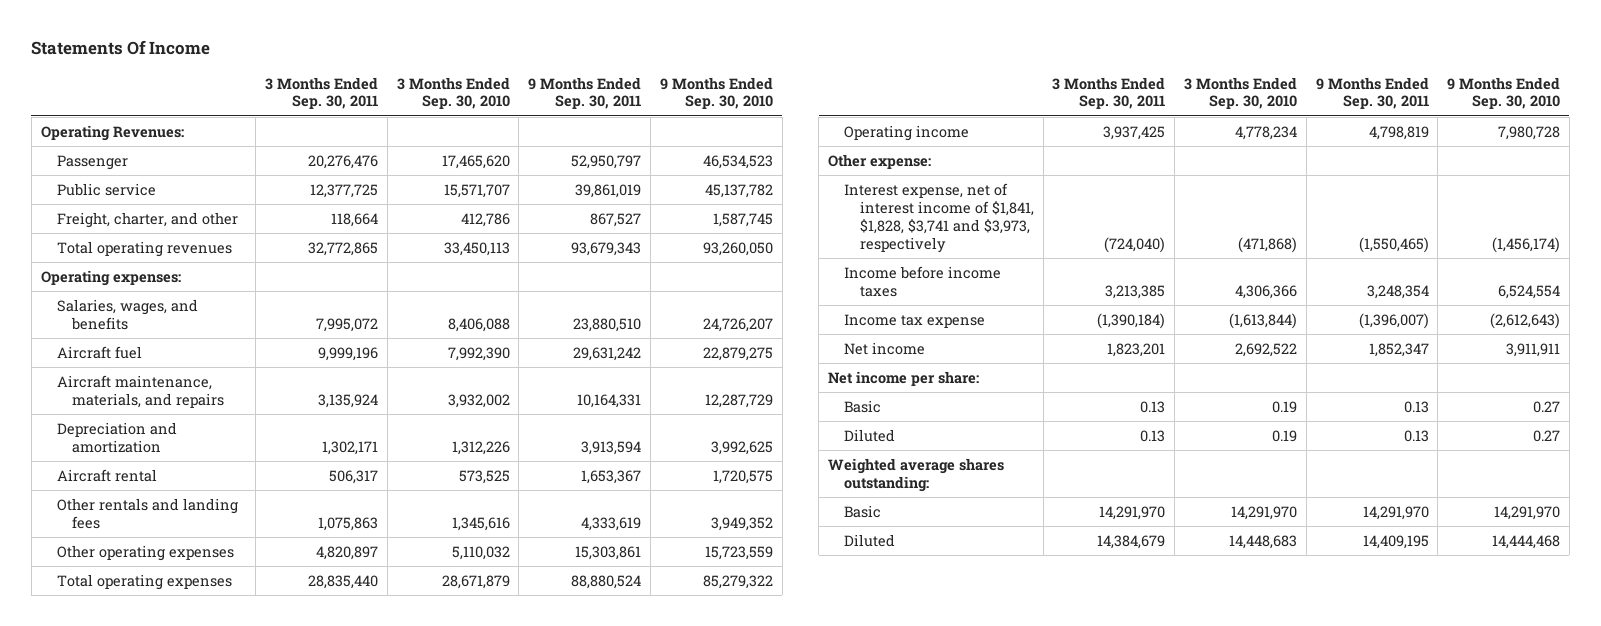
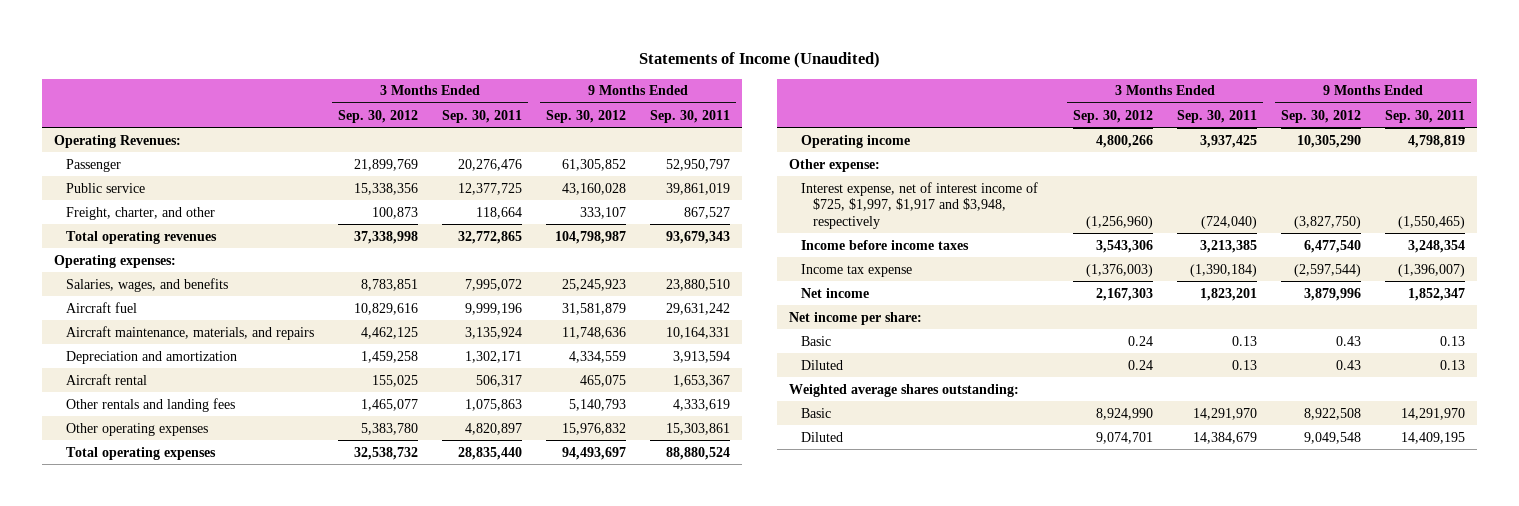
- Statements Of Income
+ Statements of Income (Unaudited)
- | 3 Months Ended Sep. 30, 2011 | 3 Months Ended Sep. 30, 2010 | 9 Months Ended Sep. 30, 2011 | 9 Months Ended Sep. 30, 2010
+ | 3 Months Ended Sep. 30, 2012 | 3 Months Ended Sep. 30, 2011 | 9 Months Ended Sep. 30, 2012 | 9 Months Ended Sep. 30, 2011
- Interest expense, net of interest income of $1,841, $1,828, $3,741 and $3,973, respectively | (724,040) | (471,868) | (1,550,465) | (1,456,174)
+ Interest expense, net of interest income of $725, $1,997, $1,917 and $3,948, respectively | (1,256,960) | (724,040) | (3,827,750) | (1,550,465)

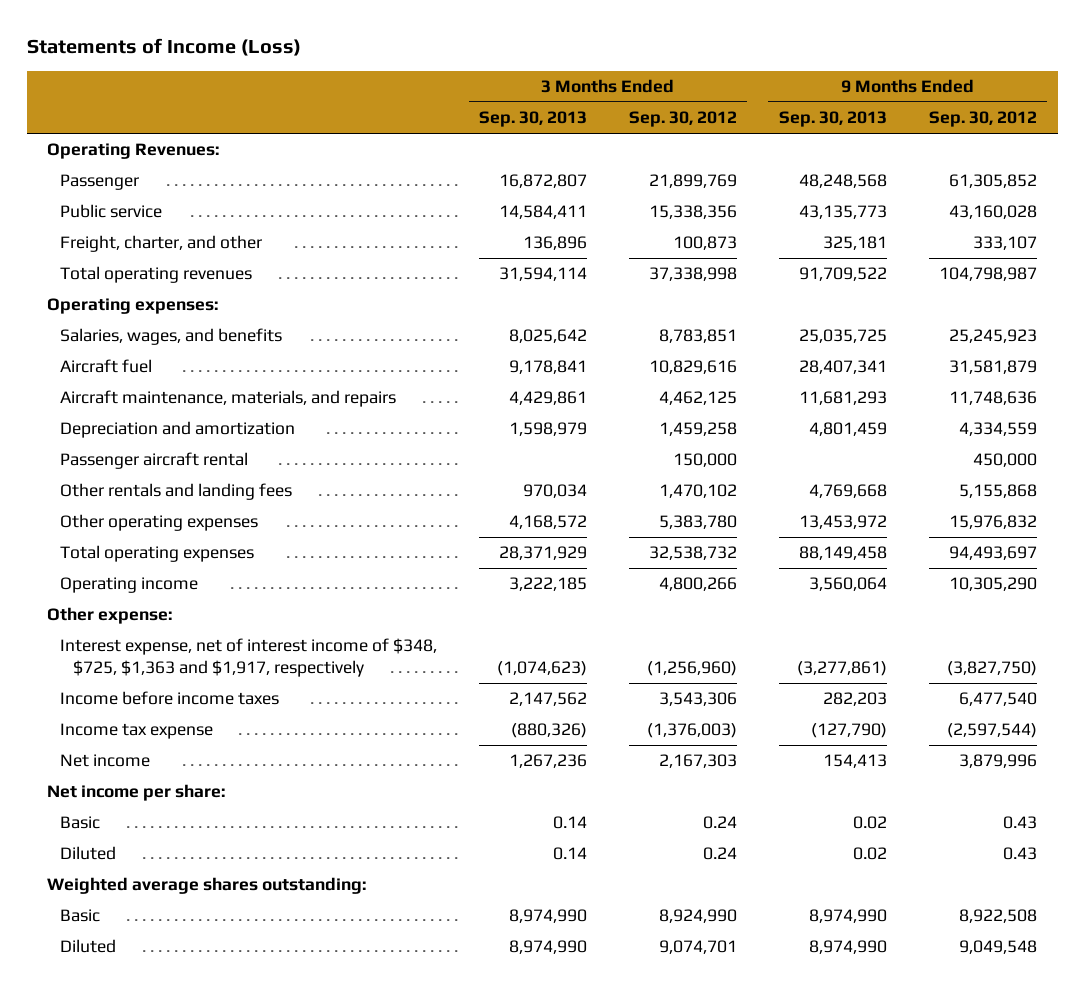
- Statements of Income (Unaudited)
+ Statements of Income (Loss)
- | 3 Months Ended Sep. 30, 2012 | 3 Months Ended Sep. 30, 2011 | 9 Months Ended Sep. 30, 2012 | 9 Months Ended Sep. 30, 2011
+ | 3 Months Ended Sep. 30, 2013 | 3 Months Ended Sep. 30, 2012 | 9 Months Ended Sep. 30, 2013 | 9 Months Ended Sep. 30, 2012
- Aircraft rental | 155,025 | 506,317 | 465,075 | 1,653,367
- Other rentals and landing fees | 1,465,077 | 1,075,863 | 5,140,793 | 4,333,619
+ Passenger aircraft rental | | 150,000 | | 450,000
+ Other rentals and landing fees | 970,034 | 1,470,102 | 4,769,668 | 5,155,868
- Interest expense, net of interest income of $725, $1,997, $1,917 and $3,948, respectively | (1,256,960) | (724,040) | (3,827,750) | (1,550,465)
+ Interest expense, net of interest income of $348, $725, $1,363 and $1,917, respectively | (1,074,623) | (1,256,960) | (3,277,861) | (3,827,750)

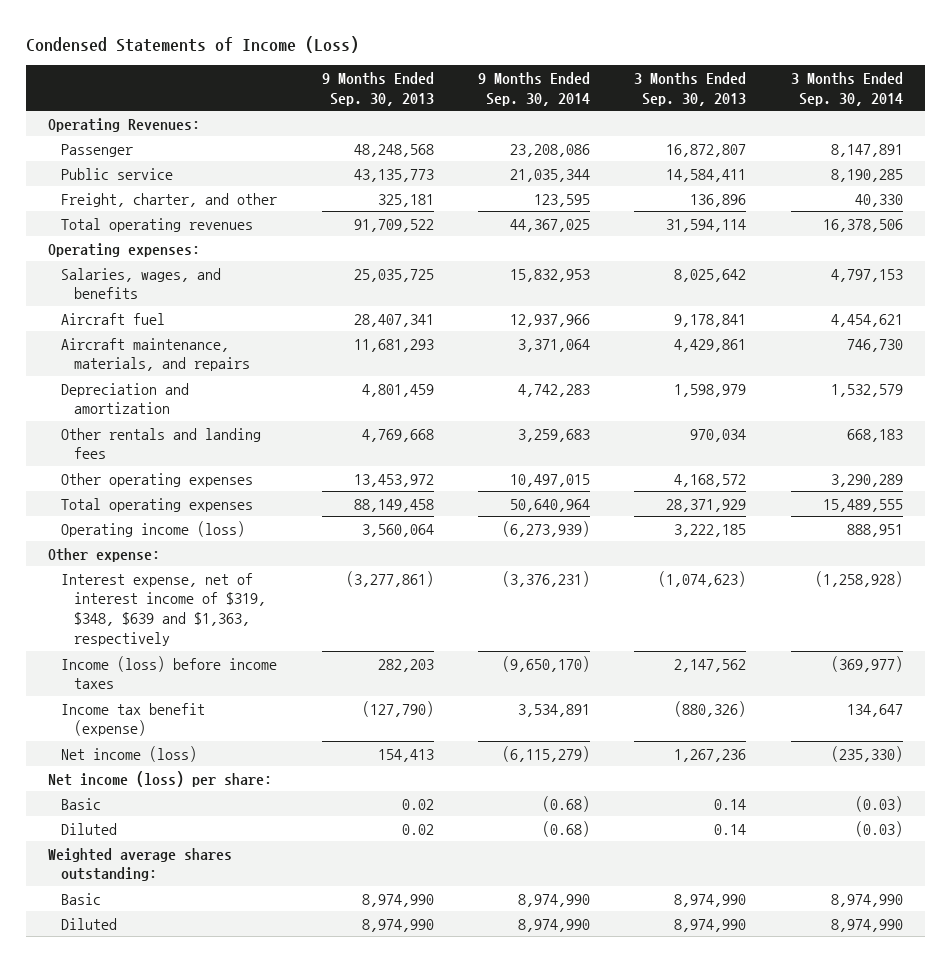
- Statements of Income (Loss)
+ Condensed Statements of Income (Loss)
- | 3 Months Ended Sep. 30, 2013 | 3 Months Ended Sep. 30, 2012 | 9 Months Ended Sep. 30, 2013 | 9 Months Ended Sep. 30, 2012
+ | 9 Months Ended Sep. 30, 2013 | 9 Months Ended Sep. 30, 2014 | 3 Months Ended Sep. 30, 2013 | 3 Months Ended Sep. 30, 2014
- Passenger aircraft rental | | 150,000 | | 450,000
- Operating income | 3,222,185 | 4,800,266 | 3,560,064 | 10,305,290
+ Operating income (loss) | 3,560,064 | (6,273,939) | 3,222,185 | 888,951
- Interest expense, net of interest income of $348, $725, $1,363 and $1,917, respectively | (1,074,623) | (1,256,960) | (3,277,861) | (3,827,750)
- Income before income taxes | 2,147,562 | 3,543,306 | 282,203 | 6,477,540
- Income tax expense | (880,326) | (1,376,003) | (127,790) | (2,597,544)
- Net income | 1,267,236 | 2,167,303 | 154,413 | 3,879,996
- Net income per share:
+ Interest expense, net of interest income of $319, $348, $639 and $1,363, respectively | (3,277,861) | (3,376,231) | (1,074,623) | (1,258,928)
+ Income (loss) before income taxes | 282,203 | (9,650,170) | 2,147,562 | (369,977)
+ Income tax benefit (expense) | (127,790) | 3,534,891 | (880,326) | 134,647
+ Net income (loss) | 154,413 | (6,115,279) | 1,267,236 | (235,330)
+ Net income (loss) per share:

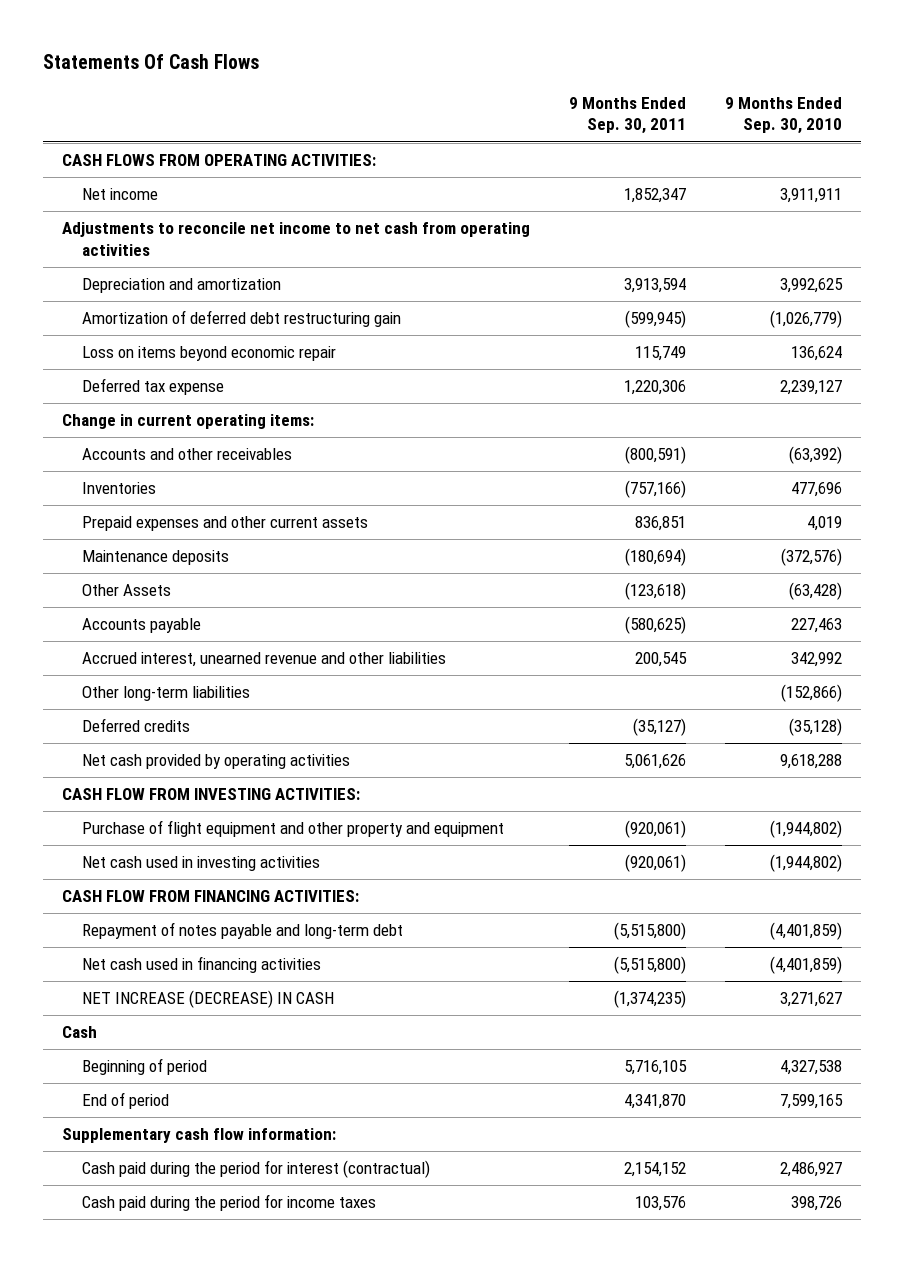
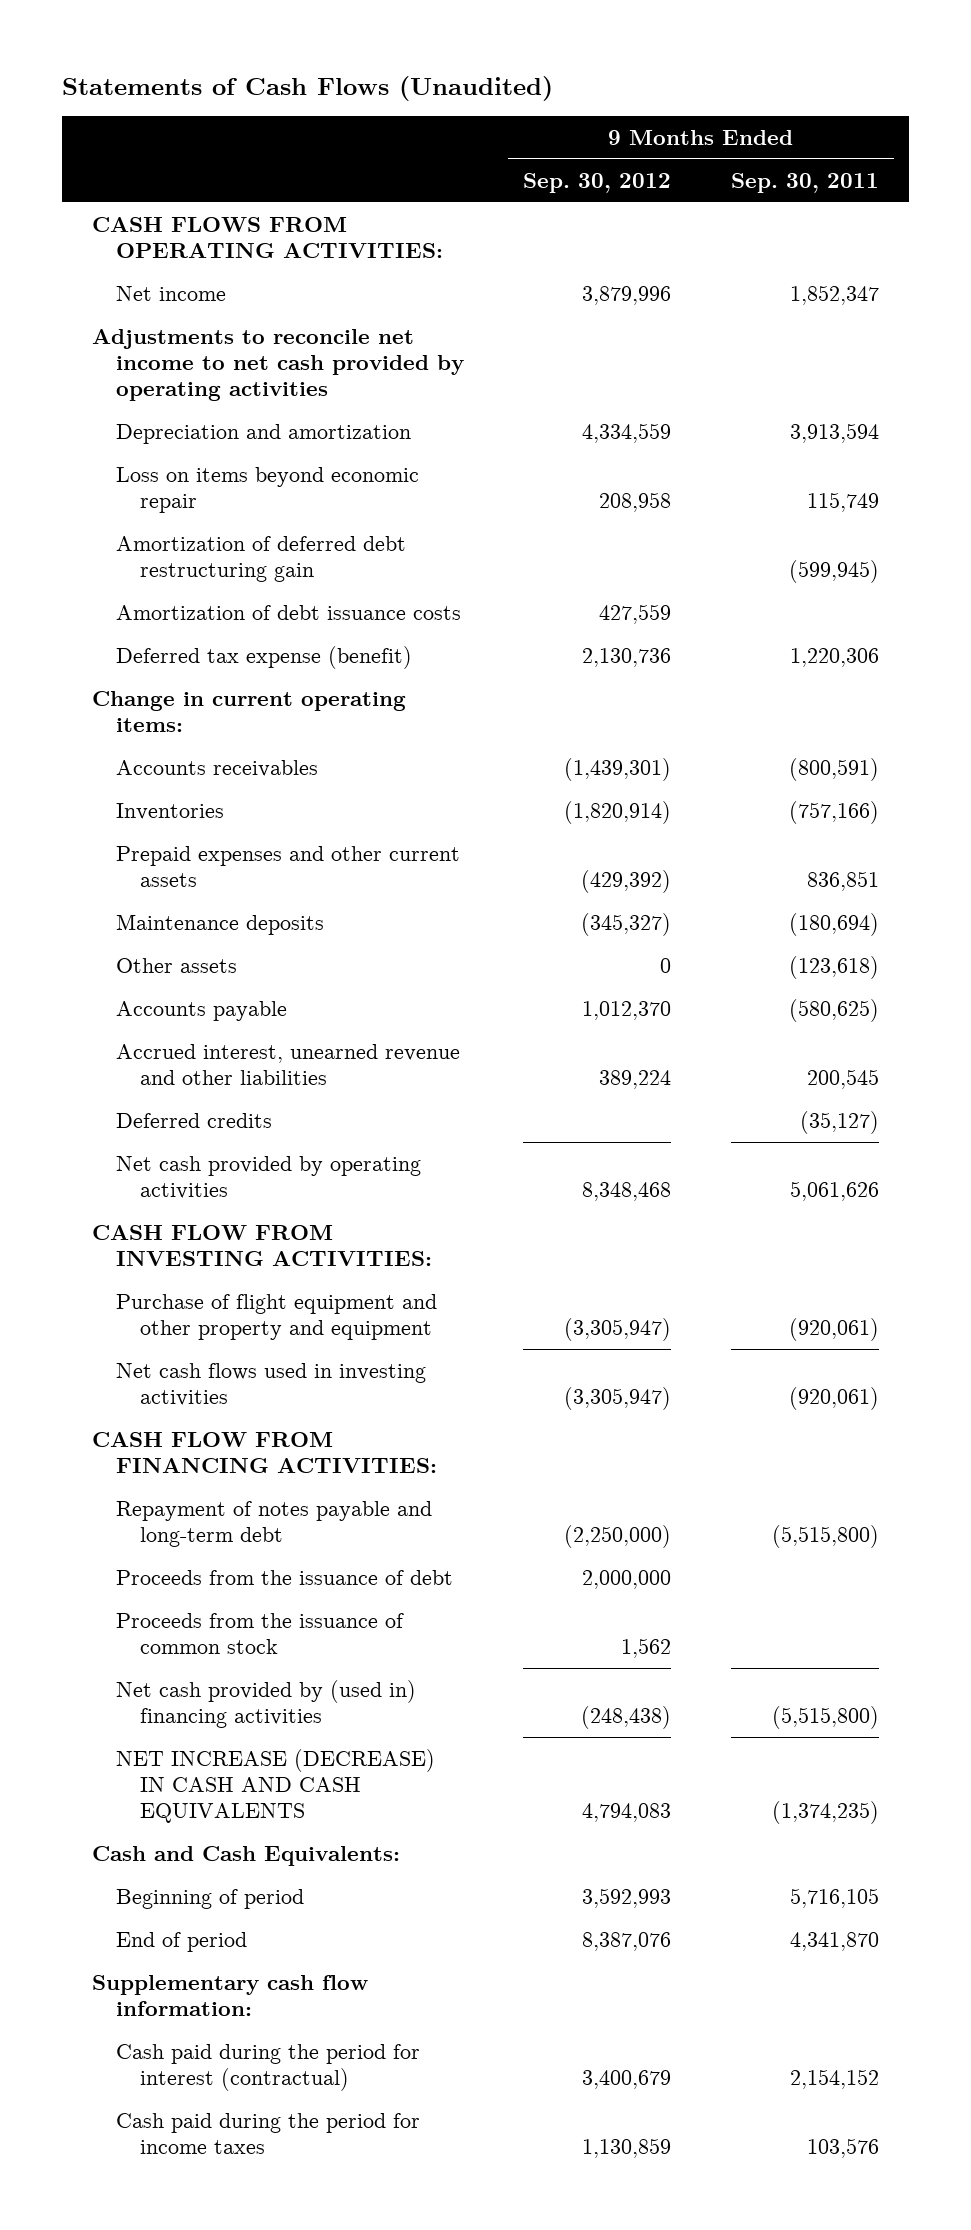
- Statements Of Cash Flows
+ Statements of Cash Flows (Unaudited)
- | 9 Months Ended Sep. 30, 2011 | 9 Months Ended Sep. 30, 2010
+ | 9 Months Ended Sep. 30, 2012 | 9 Months Ended Sep. 30, 2011
- Adjustments to reconcile net income to net cash from operating activities
+ Adjustments to reconcile net income to net cash provided by operating activities
- Deferred tax expense | 1,220,306 | 2,239,127
moved down: Amortization of deferred debt restructuring gain | | (599,945)
+ Amortization of debt issuance costs | 427,559 |
+ Deferred tax expense (benefit) | 2,130,736 | 1,220,306
- Accounts and other receivables | (800,591) | (63,392)
+ Accounts receivables | (1,439,301) | (800,591)
- Other Assets | (123,618) | (63,428)
+ Other assets | 0 | (123,618)
- Other long-term liabilities | | (152,866)
- Net cash used in investing activities | (920,061) | (1,944,802)
+ Net cash flows used in investing activities | (3,305,947) | (920,061)
- Net cash used in financing activities | (5,515,800) | (4,401,859)
- NET INCREASE (DECREASE) IN CASH | (1,374,235) | 3,271,627
- Cash
+ Proceeds from the issuance of debt | 2,000,000 |
+ Proceeds from the issuance of common stock | 1,562 |
+ Net cash provided by (used in) financing activities | (248,438) | (5,515,800)
+ NET INCREASE (DECREASE) IN CASH AND CASH EQUIVALENTS | 4,794,083 | (1,374,235)
+ Cash and Cash Equivalents:

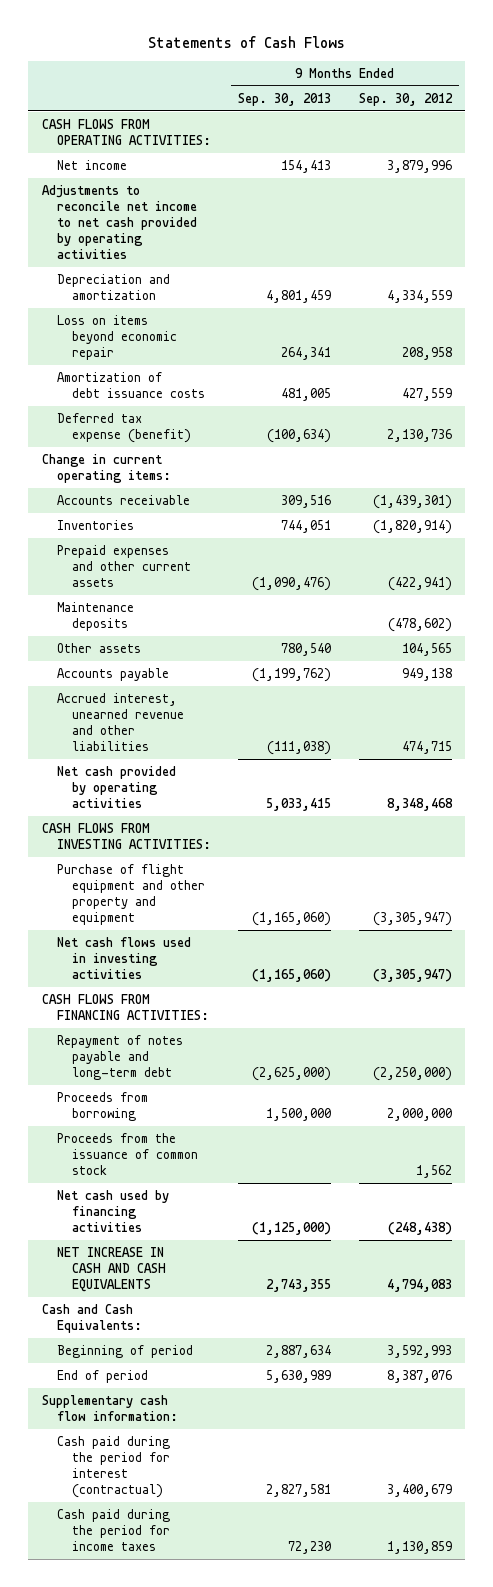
- Statements of Cash Flows (Unaudited)
+ Statements of Cash Flows
- | 9 Months Ended Sep. 30, 2012 | 9 Months Ended Sep. 30, 2011
+ | 9 Months Ended Sep. 30, 2013 | 9 Months Ended Sep. 30, 2012
- Amortization of deferred debt restructuring gain | | (599,945)
- Accounts receivables | (1,439,301) | (800,591)
+ Accounts receivable | 309,516 | (1,439,301)
- Prepaid expenses and other current assets | (429,392) | 836,851
- Maintenance deposits | (345,327) | (180,694)
- Other assets | 0 | (123,618)
- Accounts payable | 1,012,370 | (580,625)
- Accrued interest, unearned revenue and other liabilities | 389,224 | 200,545
- Deferred credits | | (35,127)
+ Prepaid expenses and other current assets | (1,090,476) | (422,941)
+ Maintenance deposits | | (478,602)
+ Other assets | 780,540 | 104,565
+ Accounts payable | (1,199,762) | 949,138
+ Accrued interest, unearned revenue and other liabilities | (111,038) | 474,715
- CASH FLOW FROM INVESTING ACTIVITIES:
+ CASH FLOWS FROM INVESTING ACTIVITIES:
- CASH FLOW FROM FINANCING ACTIVITIES:
+ CASH FLOWS FROM FINANCING ACTIVITIES:
- Proceeds from the issuance of debt | 2,000,000 |
+ Proceeds from borrowing | 1,500,000 | 2,000,000
- Net cash provided by (used in) financing activities | (248,438) | (5,515,800)
- NET INCREASE (DECREASE) IN CASH AND CASH EQUIVALENTS | 4,794,083 | (1,374,235)
+ Net cash used by financing activities | (1,125,000) | (248,438)
+ NET INCREASE IN CASH AND CASH EQUIVALENTS | 2,743,355 | 4,794,083

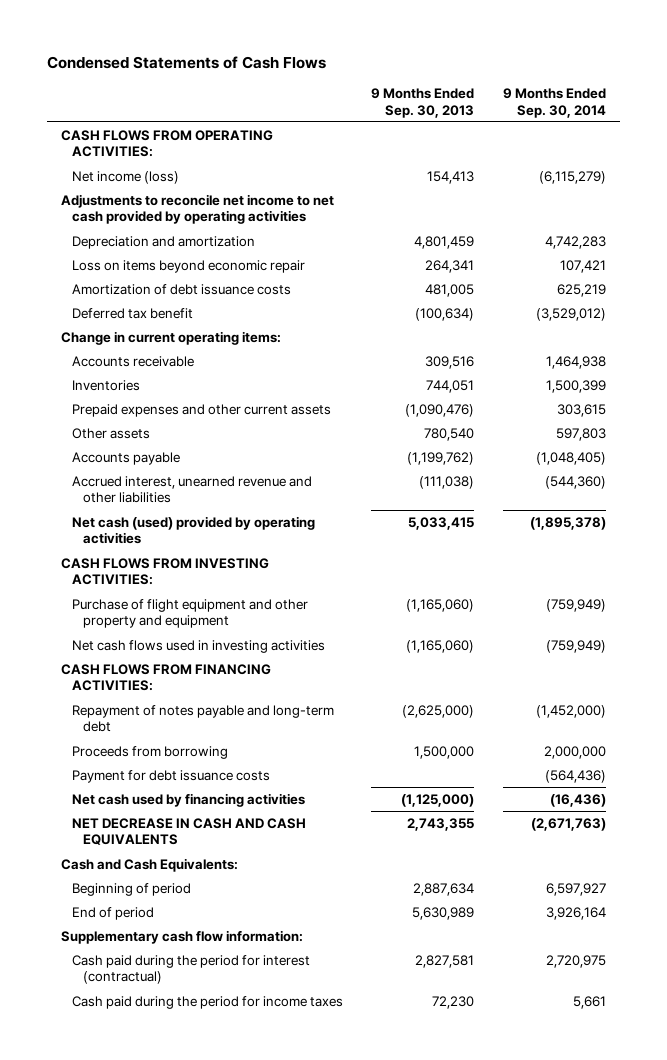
- Statements of Cash Flows
+ Condensed Statements of Cash Flows
- | 9 Months Ended Sep. 30, 2013 | 9 Months Ended Sep. 30, 2012
+ | 9 Months Ended Sep. 30, 2013 | 9 Months Ended Sep. 30, 2014
- Net income | 154,413 | 3,879,996
+ Net income (loss) | 154,413 | (6,115,279)
- Deferred tax expense (benefit) | (100,634) | 2,130,736
+ Deferred tax benefit | (100,634) | (3,529,012)
- Maintenance deposits | | (478,602)
- Net cash provided by operating activities | 5,033,415 | 8,348,468
+ Net cash (used) provided by operating activities | 5,033,415 | (1,895,378)
- Proceeds from the issuance of common stock | | 1,562
+ Payment for debt issuance costs | | (564,436)
- NET INCREASE IN CASH AND CASH EQUIVALENTS | 2,743,355 | 4,794,083
+ NET DECREASE IN CASH AND CASH EQUIVALENTS | 2,743,355 | (2,671,763)

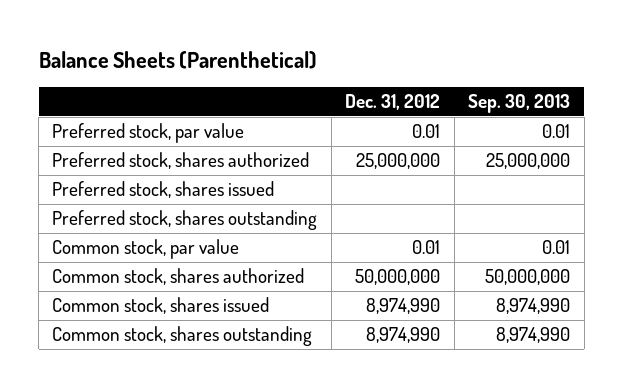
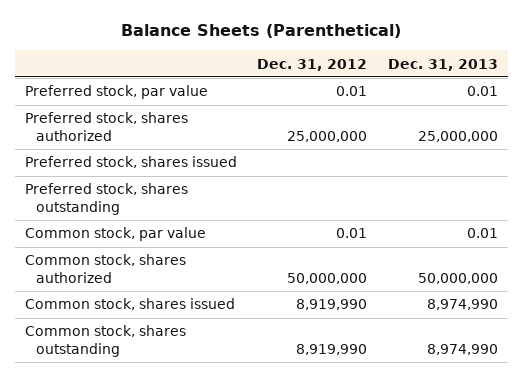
- | Dec. 31, 2012 | Sep. 30, 2013
+ | Dec. 31, 2012 | Dec. 31, 2013
- Common stock, shares issued | 8,974,990 | 8,974,990
- Common stock, shares outstanding | 8,974,990 | 8,974,990
+ Common stock, shares issued | 8,919,990 | 8,974,990
+ Common stock, shares outstanding | 8,919,990 | 8,974,990

